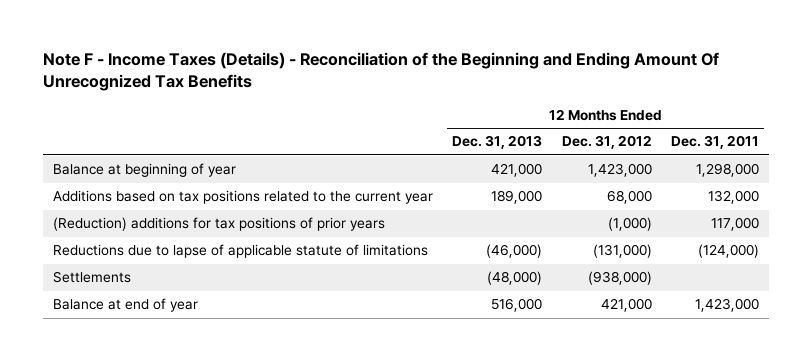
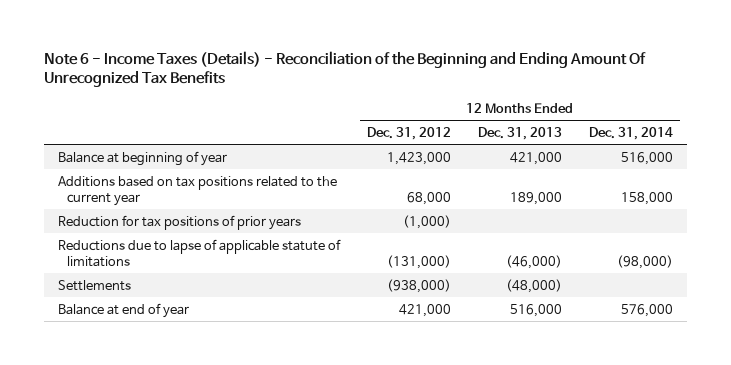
- Note F - Income Taxes (Details) - Reconciliation of the Beginning and Ending Amount Of Unrecognized Tax Benefits
+ Note 6 - Income Taxes (Details) - Reconciliation of the Beginning and Ending Amount Of Unrecognized Tax Benefits
- | 12 Months Ended Dec. 31, 2013 | 12 Months Ended Dec. 31, 2012 | 12 Months Ended Dec. 31, 2011
+ | 12 Months Ended Dec. 31, 2012 | 12 Months Ended Dec. 31, 2013 | 12 Months Ended Dec. 31, 2014
- (Reduction) additions for tax positions of prior years | | (1,000) | 117,000
+ Reduction for tax positions of prior years | (1,000) | |

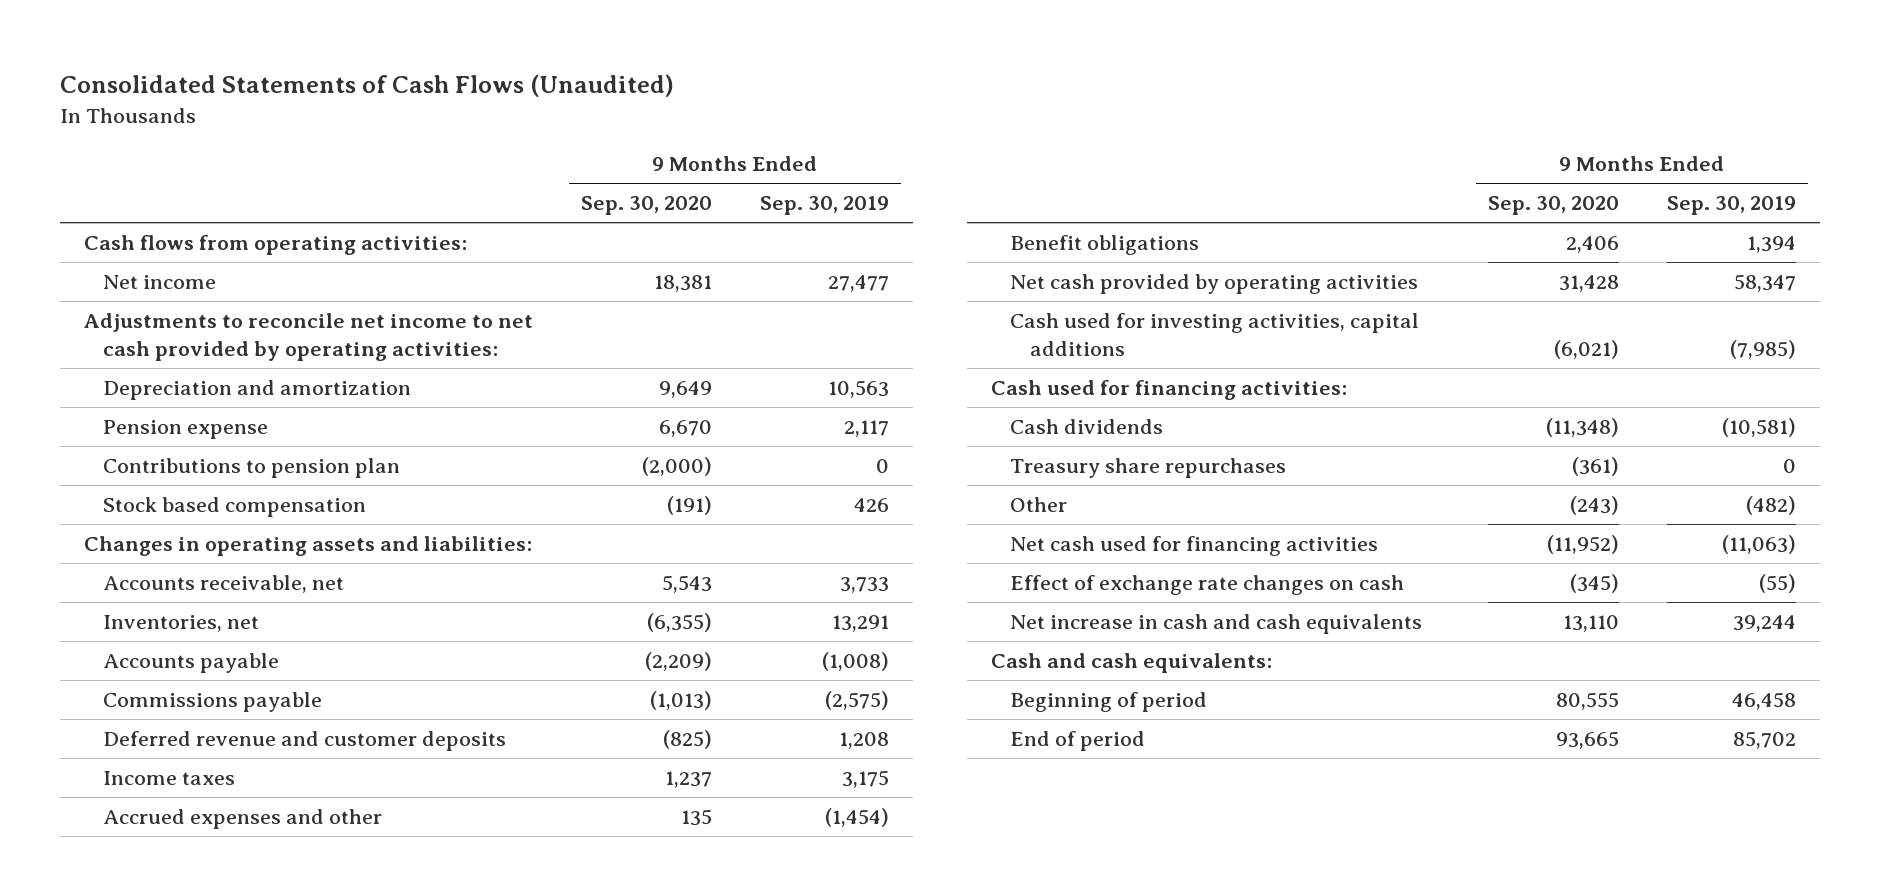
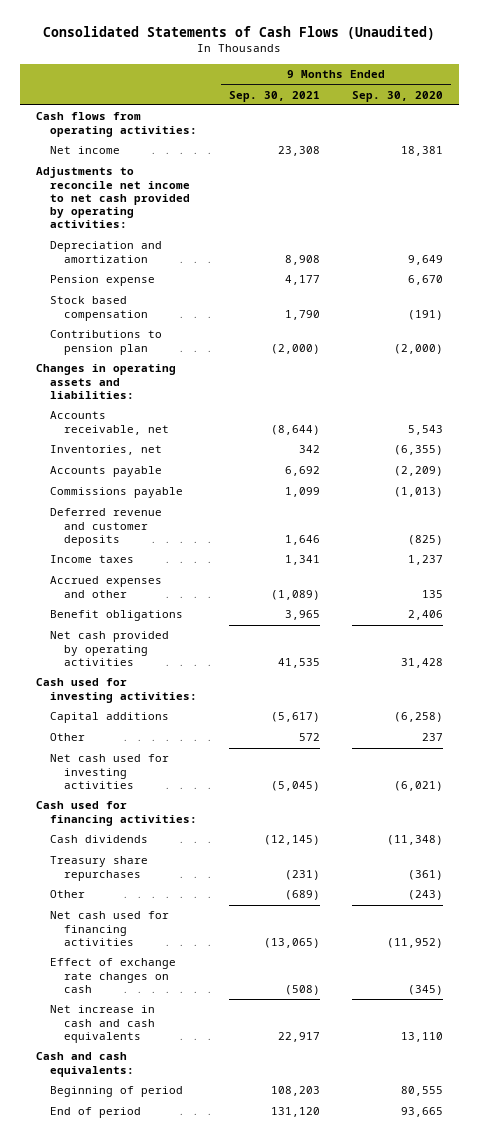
- | 9 Months Ended Sep. 30, 2020 | 9 Months Ended Sep. 30, 2019
+ | 9 Months Ended Sep. 30, 2021 | 9 Months Ended Sep. 30, 2020
moved down: Contributions to pension plan | (2,000) | (2,000)
- Cash used for investing activities, capital additions | (6,021) | (7,985)
+ Cash used for investing activities:
+ Capital additions | (5,617) | (6,258)
+ Other | 572 | 237
+ Net cash used for investing activities | (5,045) | (6,021)

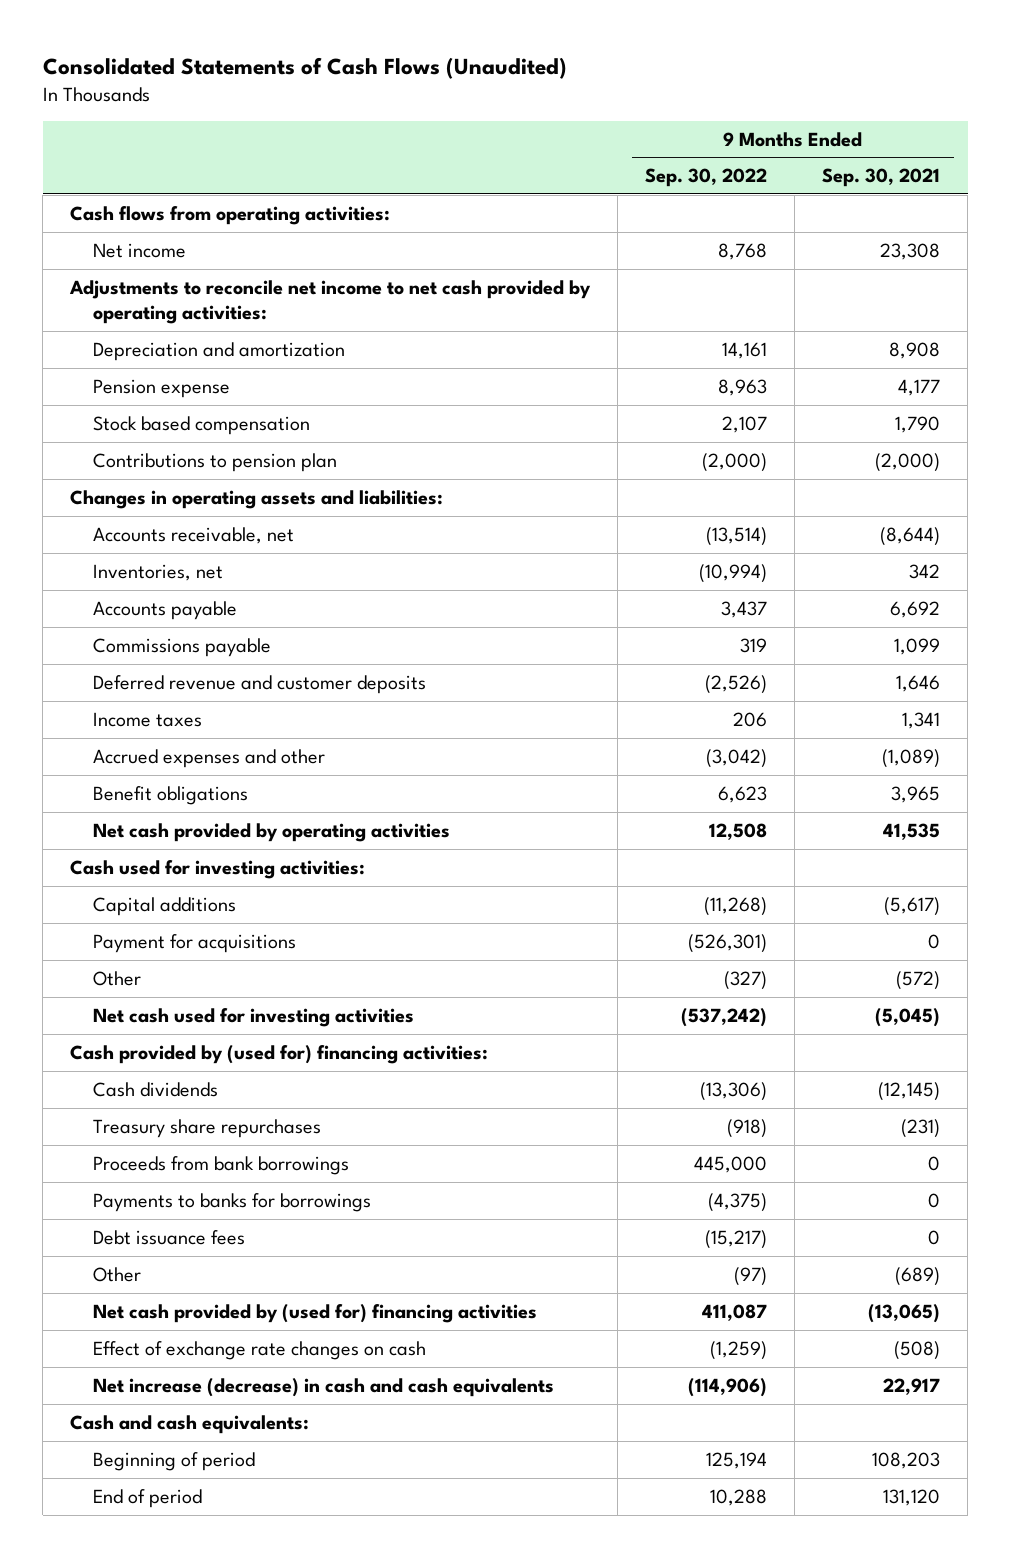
- | 9 Months Ended Sep. 30, 2021 | 9 Months Ended Sep. 30, 2020
+ | 9 Months Ended Sep. 30, 2022 | 9 Months Ended Sep. 30, 2021
- Other | 572 | 237
+ Payment for acquisitions | (526,301) | 0
+ Other | (327) | (572)
- Cash used for financing activities:
+ Cash provided by (used for) financing activities:
+ Proceeds from bank borrowings | 445,000 | 0
+ Payments to banks for borrowings | (4,375) | 0
+ Debt issuance fees | (15,217) | 0
- Net cash used for financing activities | (13,065) | (11,952)
+ Net cash provided by (used for) financing activities | 411,087 | (13,065)
- Net increase in cash and cash equivalents | 22,917 | 13,110
+ Net increase (decrease) in cash and cash equivalents | (114,906) | 22,917

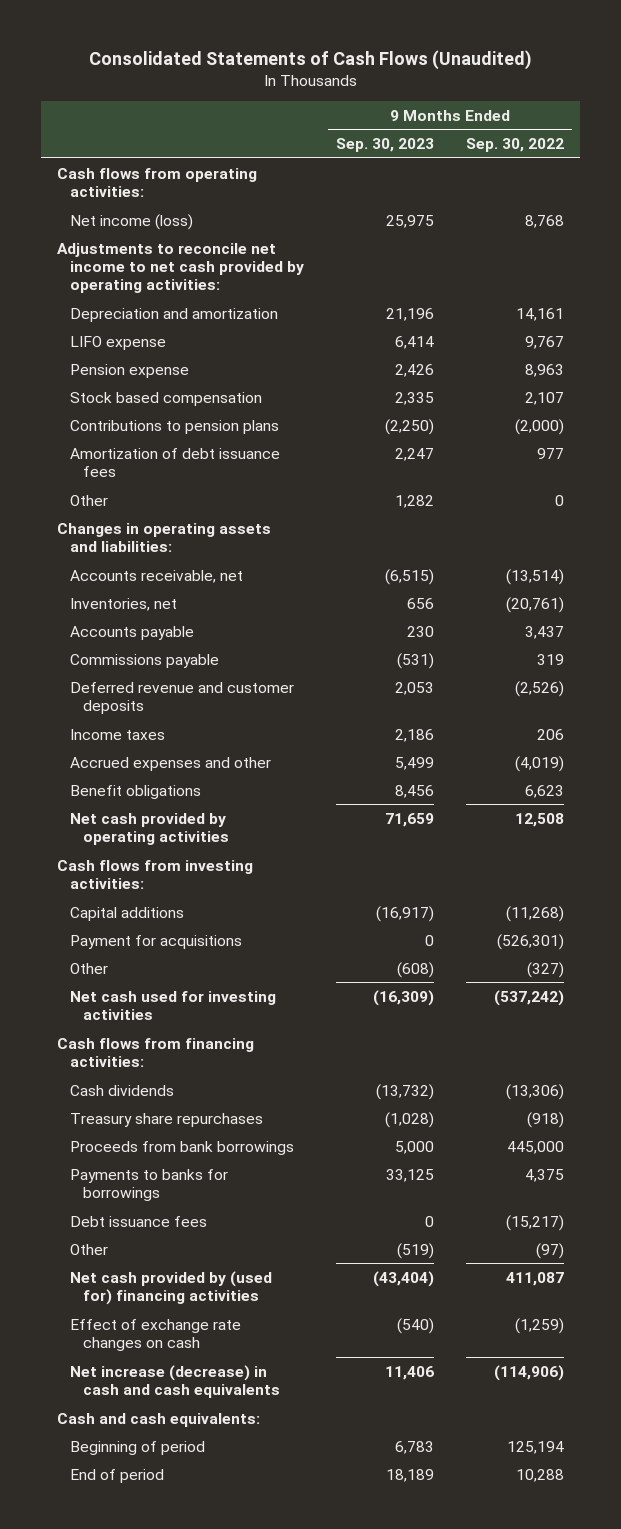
- | 9 Months Ended Sep. 30, 2022 | 9 Months Ended Sep. 30, 2021
+ | 9 Months Ended Sep. 30, 2023 | 9 Months Ended Sep. 30, 2022
- Net income | 8,768 | 23,308
+ Net income (loss) | 25,975 | 8,768
+ LIFO expense | 6,414 | 9,767
- Contributions to pension plan | (2,000) | (2,000)
+ Contributions to pension plans | (2,250) | (2,000)
+ Amortization of debt issuance fees | 2,247 | 977
+ Other | 1,282 | 0
- Inventories, net | (10,994) | 342
+ Inventories, net | 656 | (20,761)
- Accrued expenses and other | (3,042) | (1,089)
+ Accrued expenses and other | 5,499 | (4,019)
- Cash used for investing activities:
+ Cash flows from investing activities:
- Cash provided by (used for) financing activities:
+ Cash flows from financing activities:
- Payments to banks for borrowings | (4,375) | 0
+ Payments to banks for borrowings | 33,125 | 4,375

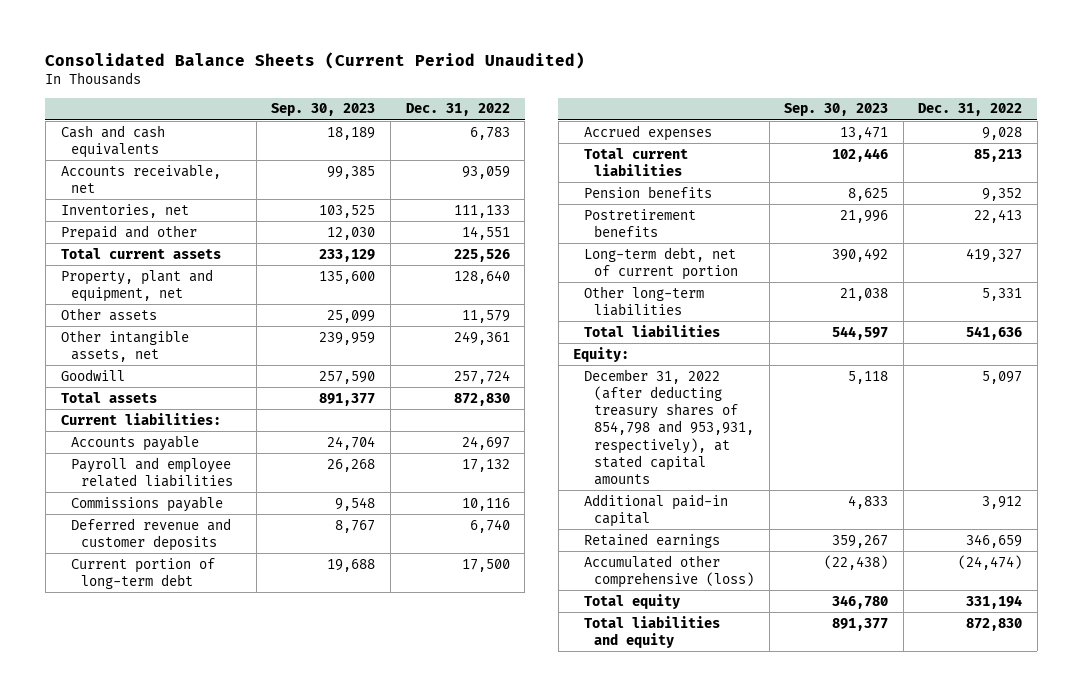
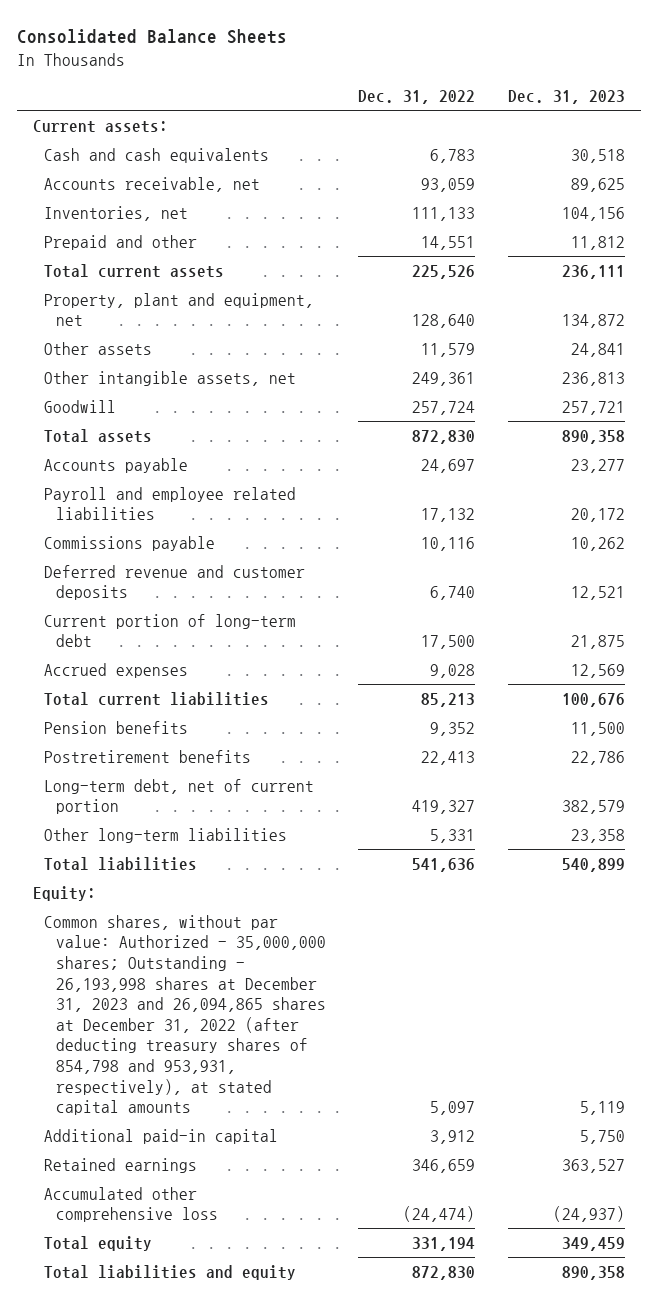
- Consolidated Balance Sheets (Current Period Unaudited)
+ Consolidated Balance Sheets
- | Sep. 30, 2023 | Dec. 31, 2022
+ | Dec. 31, 2022 | Dec. 31, 2023
+ Current assets:
- Current liabilities:
- December 31, 2022 (after deducting treasury shares of 854,798 and 953,931, respectively), at stated capital amounts | 5,118 | 5,097
+ Common shares, without par value: Authorized - 35,000,000 shares; Outstanding - 26,193,998 shares at December 31, 2023 and 26,094,865 shares at December 31, 2022 (after deducting treasury shares of 854,798 and 953,931, respectively), at stated capital amounts | 5,097 | 5,119
- Accumulated other comprehensive (loss) | (22,438) | (24,474)
+ Accumulated other comprehensive loss | (24,474) | (24,937)

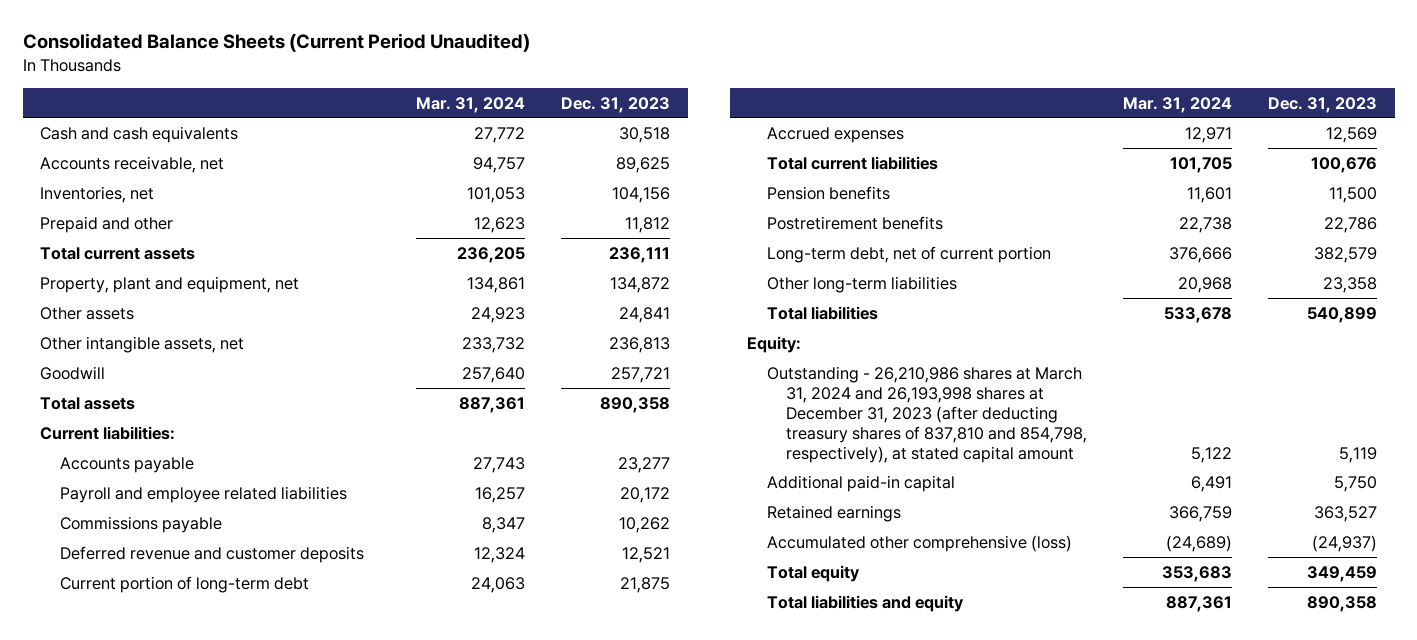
- Consolidated Balance Sheets
+ Consolidated Balance Sheets (Current Period Unaudited)
- | Dec. 31, 2022 | Dec. 31, 2023
+ | Mar. 31, 2024 | Dec. 31, 2023
- Current assets:
+ Current liabilities:
- Common shares, without par value: Authorized - 35,000,000 shares; Outstanding - 26,193,998 shares at December 31, 2023 and 26,094,865 shares at December 31, 2022 (after deducting treasury shares of 854,798 and 953,931, respectively), at stated capital amounts | 5,097 | 5,119
+ Outstanding - 26,210,986 shares at March 31, 2024 and 26,193,998 shares at December 31, 2023 (after deducting treasury shares of 837,810 and 854,798, respectively), at stated capital amount | 5,122 | 5,119
- Accumulated other comprehensive loss | (24,474) | (24,937)
+ Accumulated other comprehensive (loss) | (24,689) | (24,937)

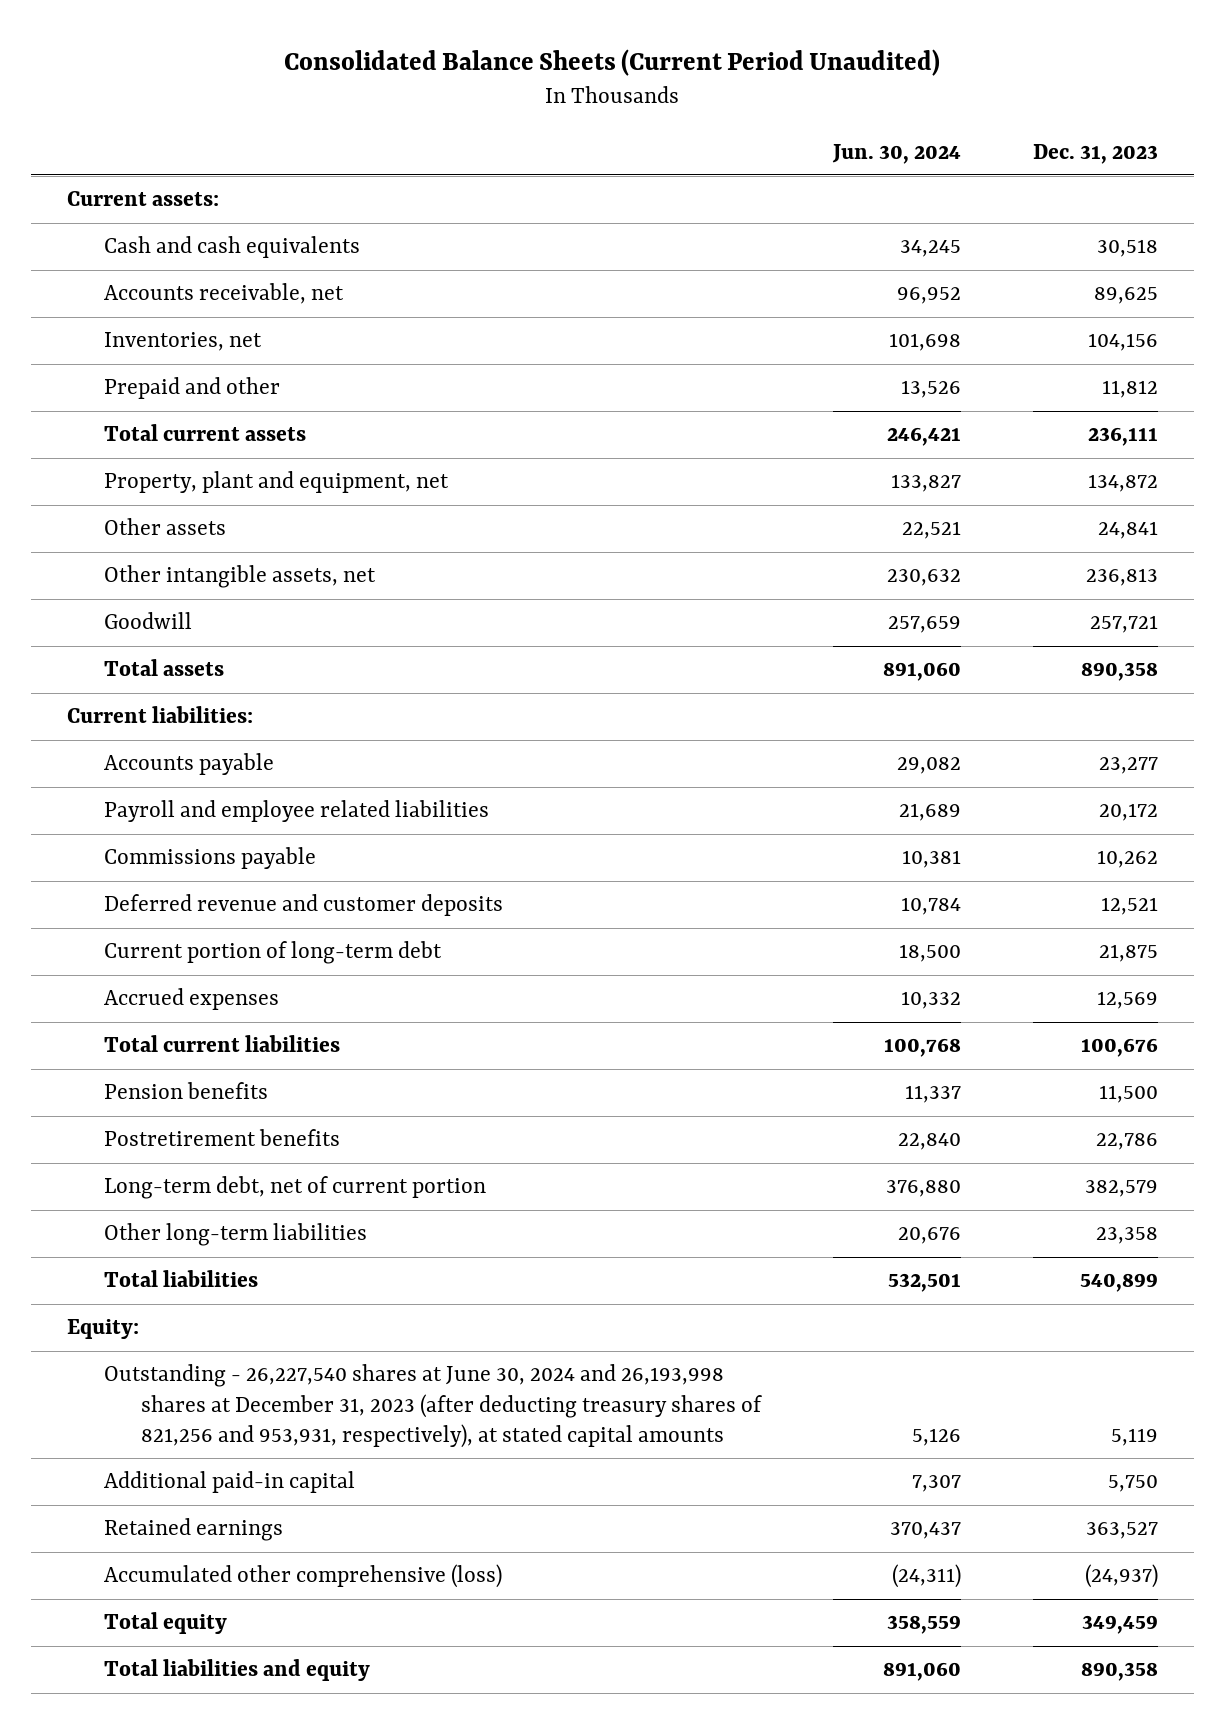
- | Mar. 31, 2024 | Dec. 31, 2023
+ | Jun. 30, 2024 | Dec. 31, 2023
+ Current assets:
- Outstanding - 26,210,986 shares at March 31, 2024 and 26,193,998 shares at December 31, 2023 (after deducting treasury shares of 837,810 and 854,798, respectively), at stated capital amount | 5,122 | 5,119
+ Outstanding - 26,227,540 shares at June 30, 2024 and 26,193,998 shares at December 31, 2023 (after deducting treasury shares of 821,256 and 953,931, respectively), at stated capital amounts | 5,126 | 5,119

